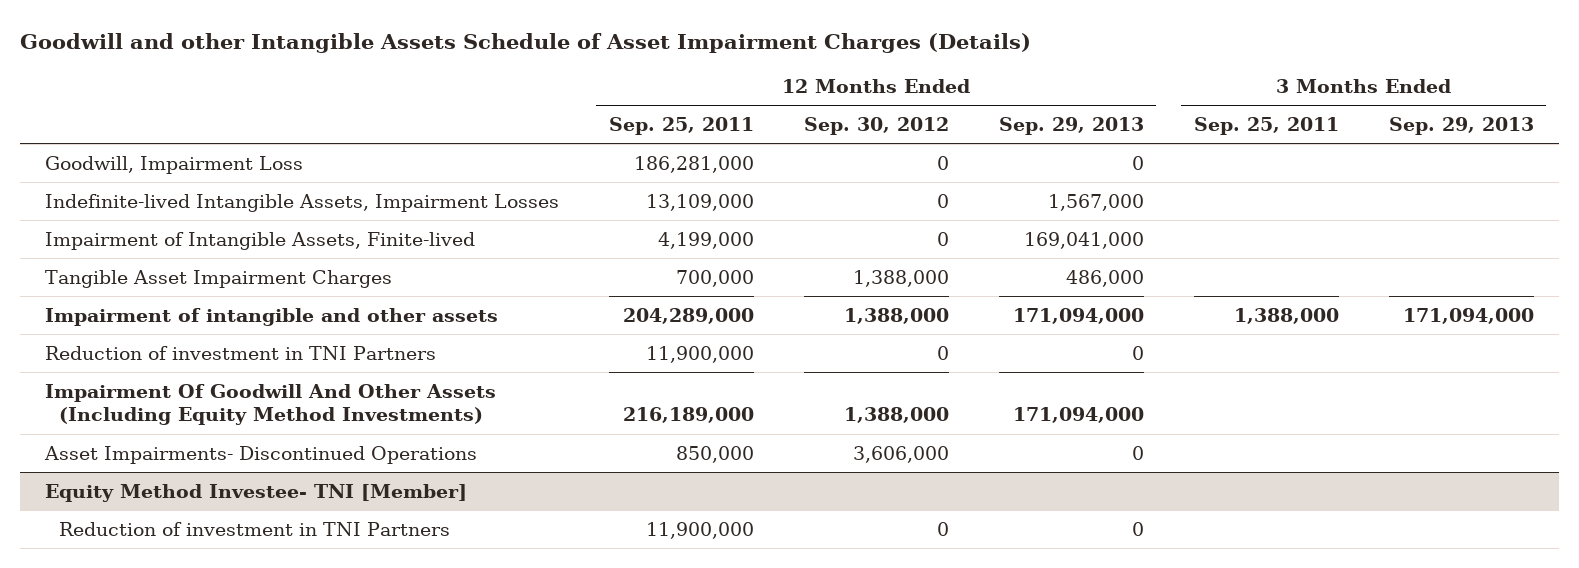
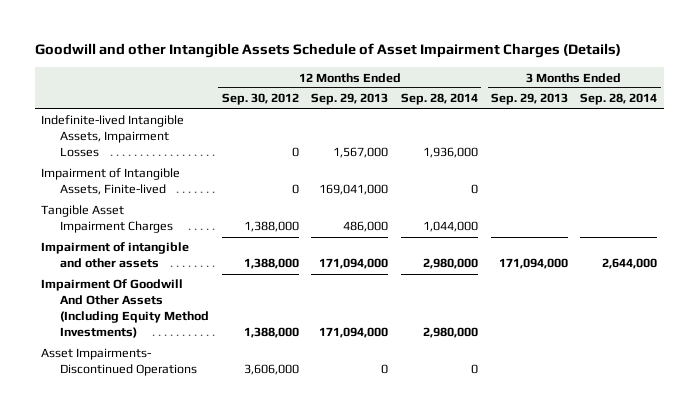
- | 12 Months Ended Sep. 25, 2011 | 12 Months Ended Sep. 30, 2012 | 12 Months Ended Sep. 29, 2013 | 3 Months Ended Sep. 25, 2011 | 3 Months Ended Sep. 29, 2013
+ | 12 Months Ended Sep. 30, 2012 | 12 Months Ended Sep. 29, 2013 | 12 Months Ended Sep. 28, 2014 | 3 Months Ended Sep. 29, 2013 | 3 Months Ended Sep. 28, 2014
- Goodwill, Impairment Loss | 186,281,000 | 0 | 0 | |
- Reduction of investment in TNI Partners | 11,900,000 | 0 | 0 | |
- Equity Method Investee- TNI [Member]
- Reduction of investment in TNI Partners | 11,900,000 | 0 | 0 | |

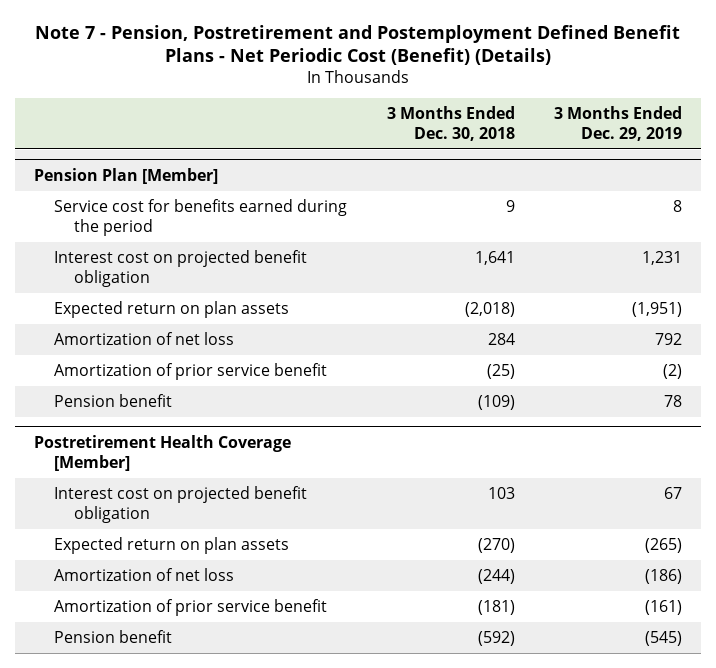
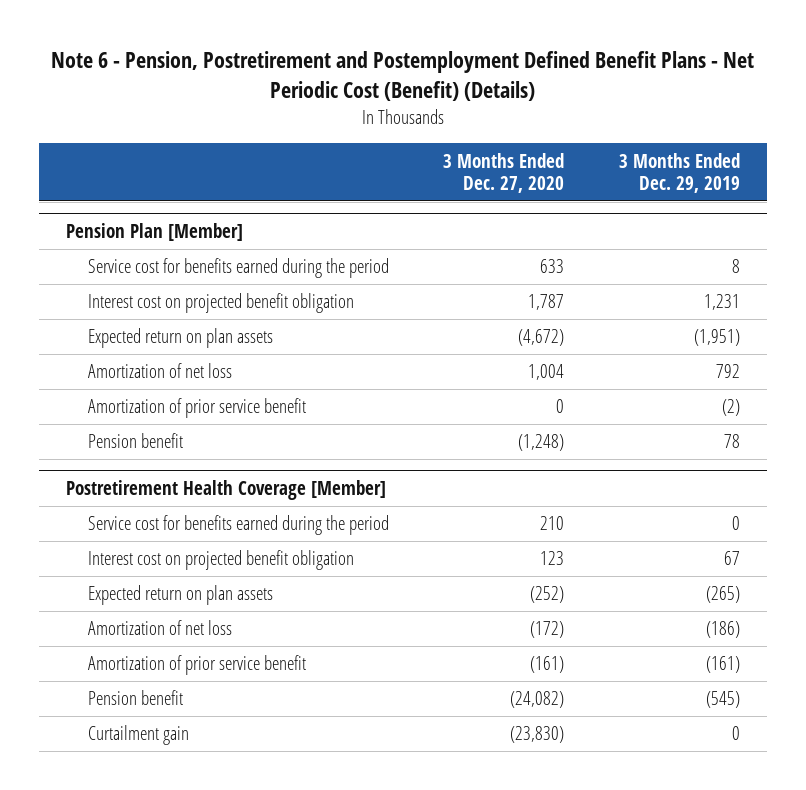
- Note 7 - Pension, Postretirement and Postemployment Defined Benefit Plans - Net Periodic Cost (Benefit) (Details)
+ Note 6 - Pension, Postretirement and Postemployment Defined Benefit Plans - Net Periodic Cost (Benefit) (Details)
- | 3 Months Ended Dec. 30, 2018 | 3 Months Ended Dec. 29, 2019
+ | 3 Months Ended Dec. 27, 2020 | 3 Months Ended Dec. 29, 2019
@ Postretirement Health Coverage [Member]
+ Service cost for benefits earned during the period | 210 | 0
+ Curtailment gain | (23,830) | 0

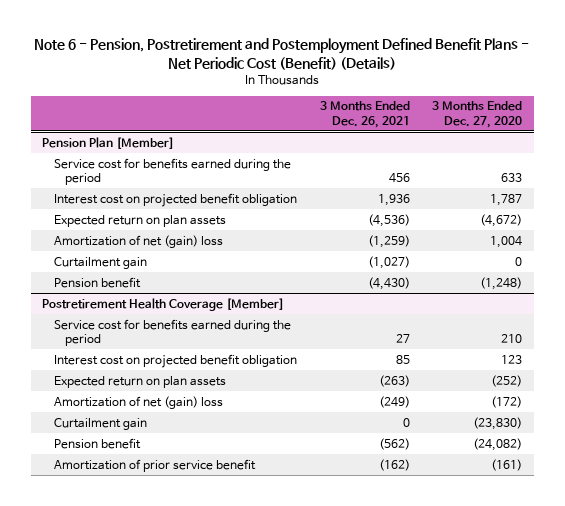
- | 3 Months Ended Dec. 27, 2020 | 3 Months Ended Dec. 29, 2019
+ | 3 Months Ended Dec. 26, 2021 | 3 Months Ended Dec. 27, 2020
@ Pension Plan [Member]
- Amortization of net loss | 1,004 | 792
- Amortization of prior service benefit | 0 | (2)
+ Amortization of net (gain) loss | (1,259) | 1,004
+ Curtailment gain | (1,027) | 0
@ Postretirement Health Coverage [Member]
- Amortization of net loss | (172) | (186)
+ Amortization of net (gain) loss | (249) | (172)
moved down: Pension benefit | (562) | (24,082)
moved down: Amortization of prior service benefit | (162) | (161)

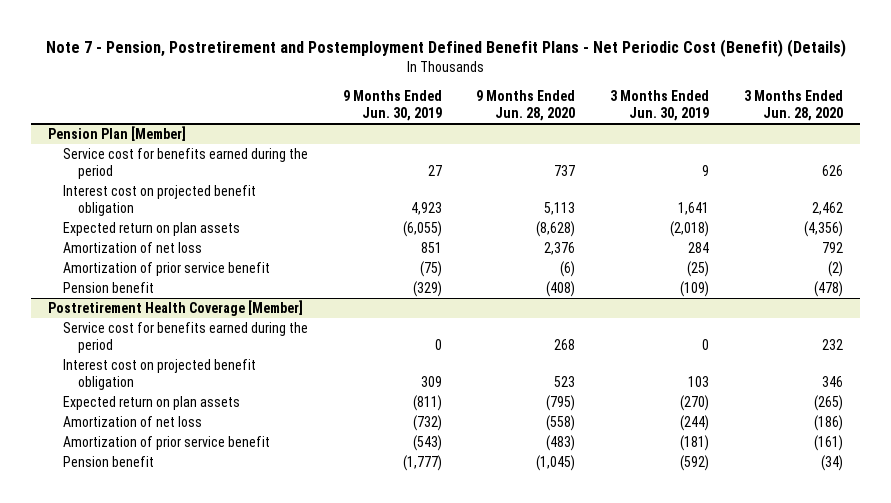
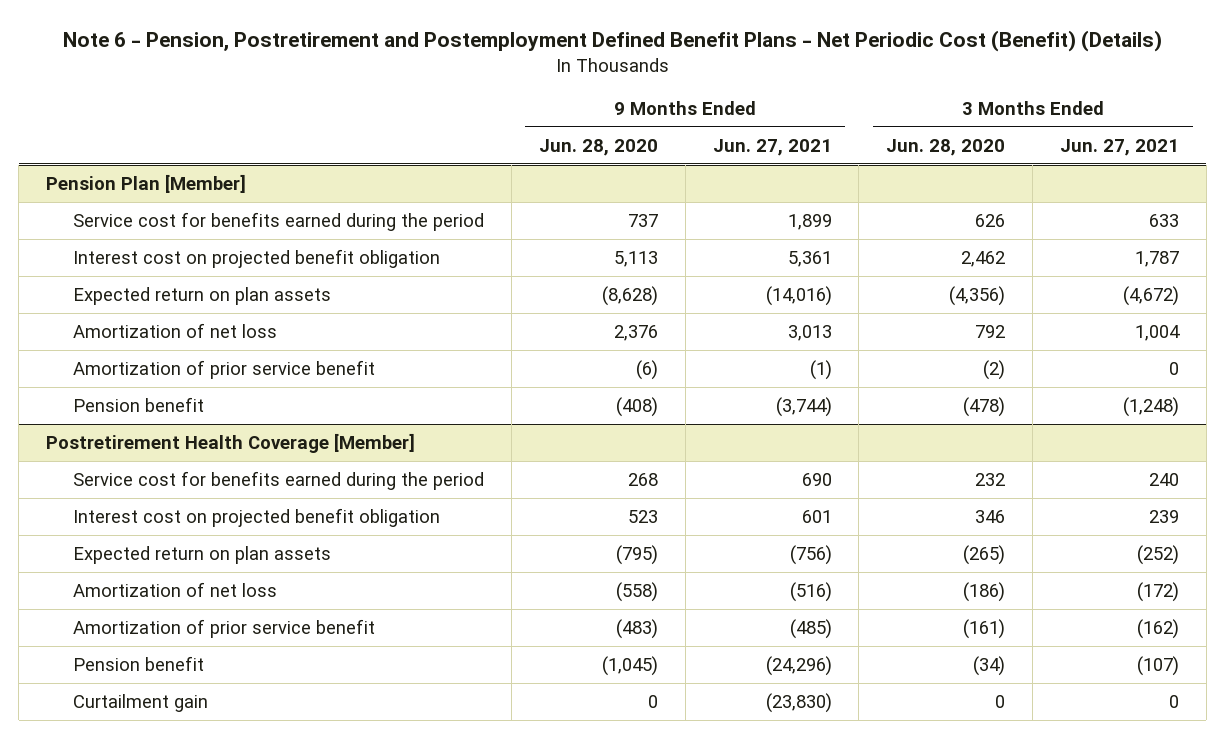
- Note 7 - Pension, Postretirement and Postemployment Defined Benefit Plans - Net Periodic Cost (Benefit) (Details)
+ Note 6 - Pension, Postretirement and Postemployment Defined Benefit Plans - Net Periodic Cost (Benefit) (Details)
- | 9 Months Ended Jun. 30, 2019 | 9 Months Ended Jun. 28, 2020 | 3 Months Ended Jun. 30, 2019 | 3 Months Ended Jun. 28, 2020
+ | 9 Months Ended Jun. 28, 2020 | 9 Months Ended Jun. 27, 2021 | 3 Months Ended Jun. 28, 2020 | 3 Months Ended Jun. 27, 2021
@ Postretirement Health Coverage [Member]
+ Curtailment gain | 0 | (23,830) | 0 | 0

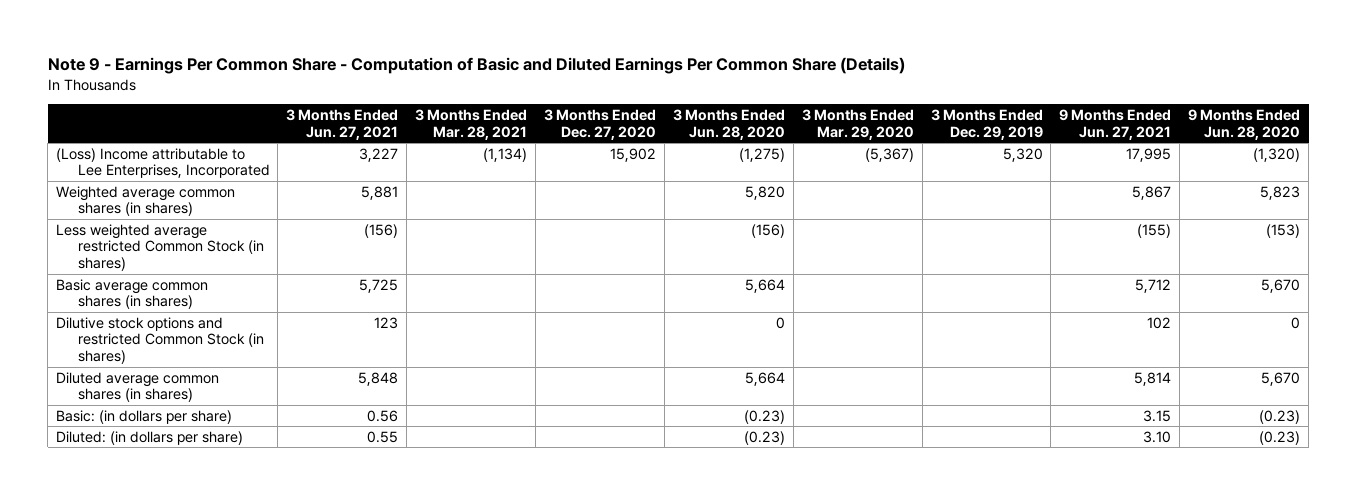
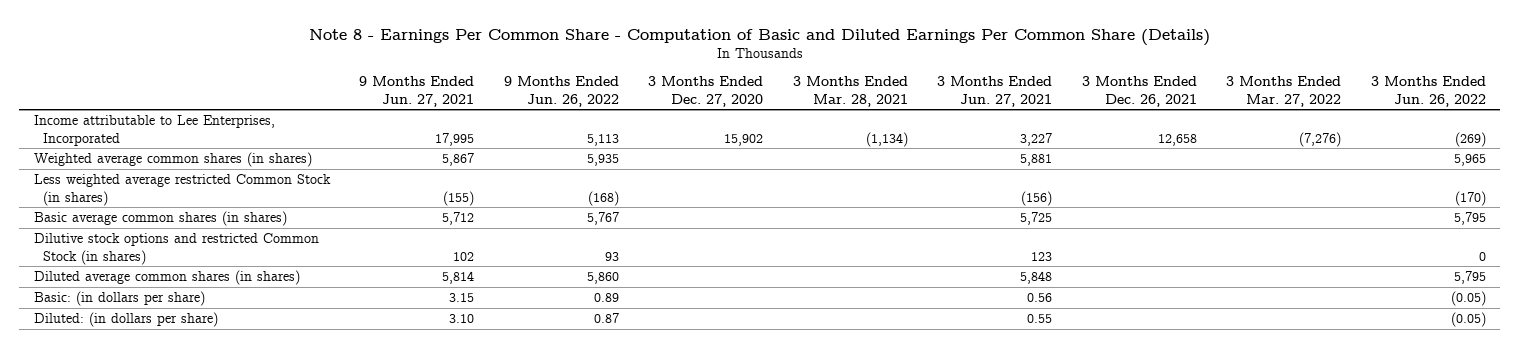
- Note 9 - Earnings Per Common Share - Computation of Basic and Diluted Earnings Per Common Share (Details)
+ Note 8 - Earnings Per Common Share - Computation of Basic and Diluted Earnings Per Common Share (Details)
- | 3 Months Ended Jun. 27, 2021 | 3 Months Ended Mar. 28, 2021 | 3 Months Ended Dec. 27, 2020 | 3 Months Ended Jun. 28, 2020 | 3 Months Ended Mar. 29, 2020 | 3 Months Ended Dec. 29, 2019 | 9 Months Ended Jun. 27, 2021 | 9 Months Ended Jun. 28, 2020
+ | 9 Months Ended Jun. 27, 2021 | 9 Months Ended Jun. 26, 2022 | 3 Months Ended Dec. 27, 2020 | 3 Months Ended Mar. 28, 2021 | 3 Months Ended Jun. 27, 2021 | 3 Months Ended Dec. 26, 2021 | 3 Months Ended Mar. 27, 2022 | 3 Months Ended Jun. 26, 2022
- (Loss) Income attributable to Lee Enterprises, Incorporated | 3,227 | (1,134) | 15,902 | (1,275) | (5,367) | 5,320 | 17,995 | (1,320)
+ Income attributable to Lee Enterprises, Incorporated | 17,995 | 5,113 | 15,902 | (1,134) | 3,227 | 12,658 | (7,276) | (269)

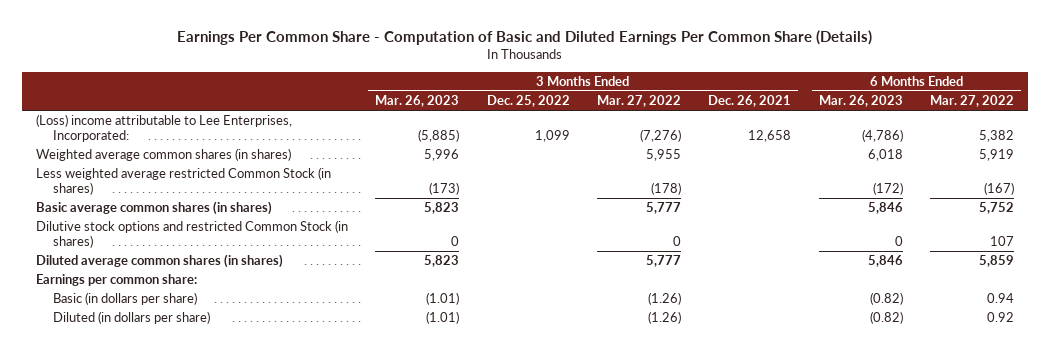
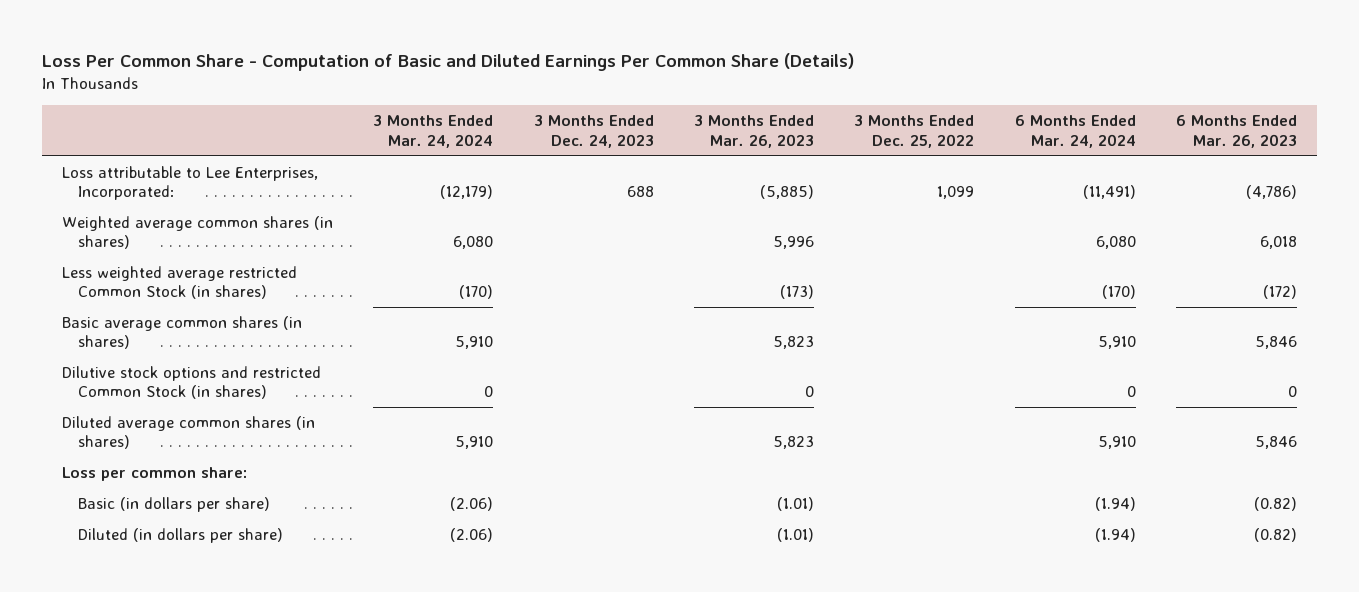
- Earnings Per Common Share - Computation of Basic and Diluted Earnings Per Common Share (Details)
+ Loss Per Common Share - Computation of Basic and Diluted Earnings Per Common Share (Details)
- | 3 Months Ended Mar. 26, 2023 | 3 Months Ended Dec. 25, 2022 | 3 Months Ended Mar. 27, 2022 | 3 Months Ended Dec. 26, 2021 | 6 Months Ended Mar. 26, 2023 | 6 Months Ended Mar. 27, 2022
+ | 3 Months Ended Mar. 24, 2024 | 3 Months Ended Dec. 24, 2023 | 3 Months Ended Mar. 26, 2023 | 3 Months Ended Dec. 25, 2022 | 6 Months Ended Mar. 24, 2024 | 6 Months Ended Mar. 26, 2023
- (Loss) income attributable to Lee Enterprises, Incorporated: | (5,885) | 1,099 | (7,276) | 12,658 | (4,786) | 5,382
+ Loss attributable to Lee Enterprises, Incorporated: | (12,179) | 688 | (5,885) | 1,099 | (11,491) | (4,786)
- Earnings per common share:
+ Loss per common share:

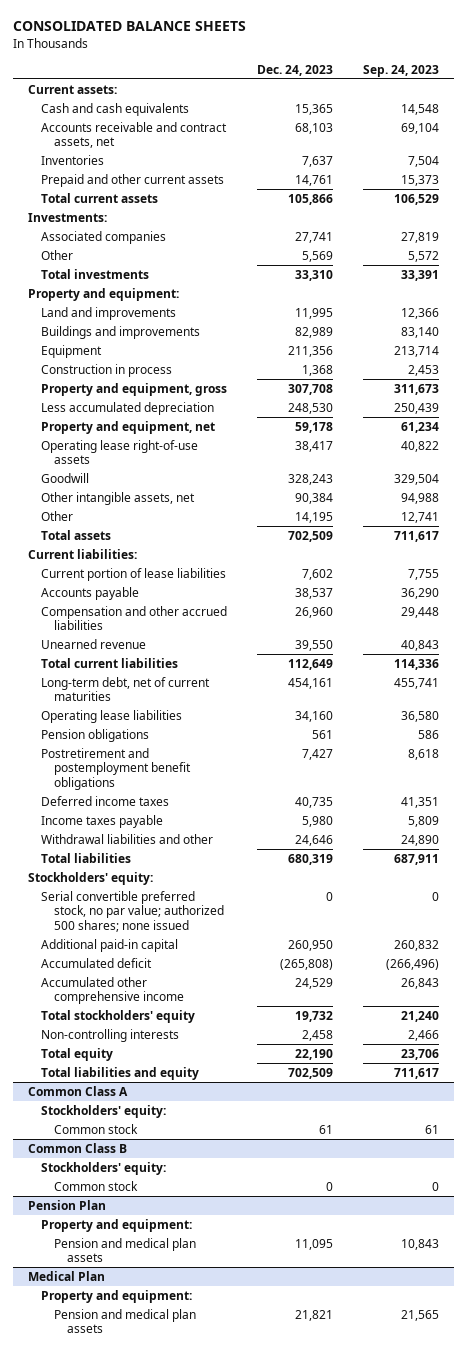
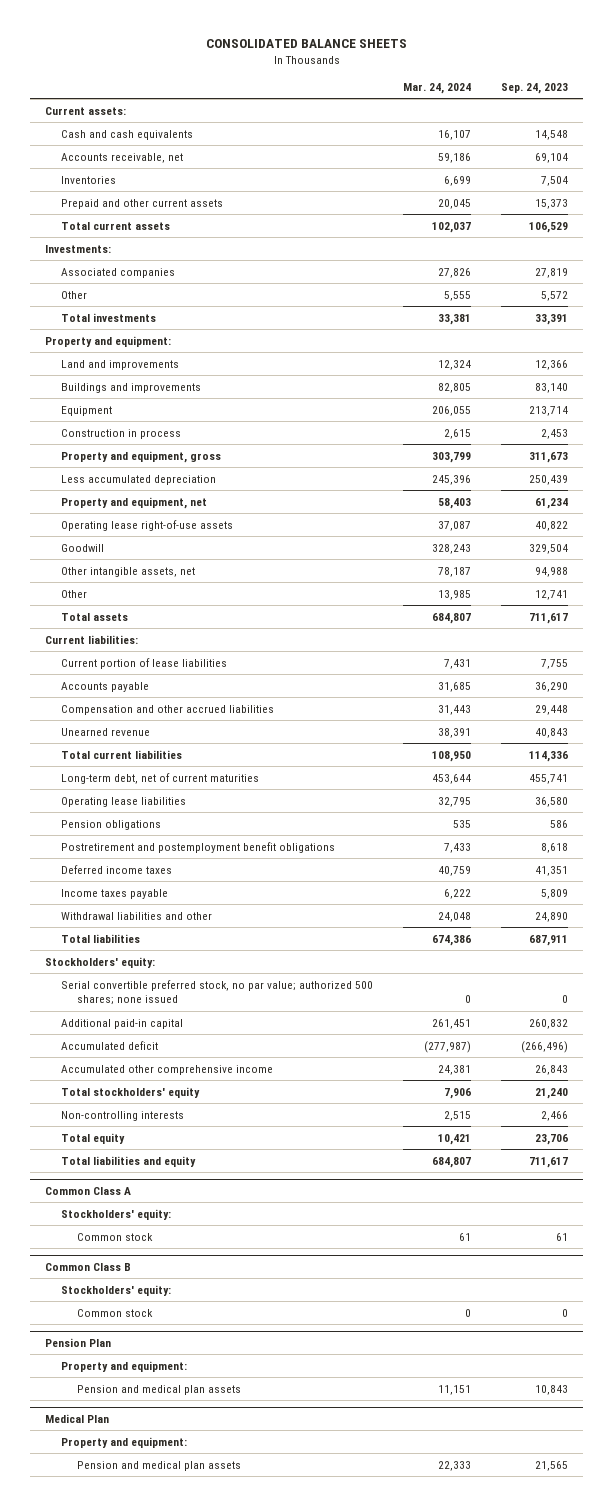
- | Dec. 24, 2023 | Sep. 24, 2023
+ | Mar. 24, 2024 | Sep. 24, 2023
- Accounts receivable and contract assets, net | 68,103 | 69,104
+ Accounts receivable, net | 59,186 | 69,104

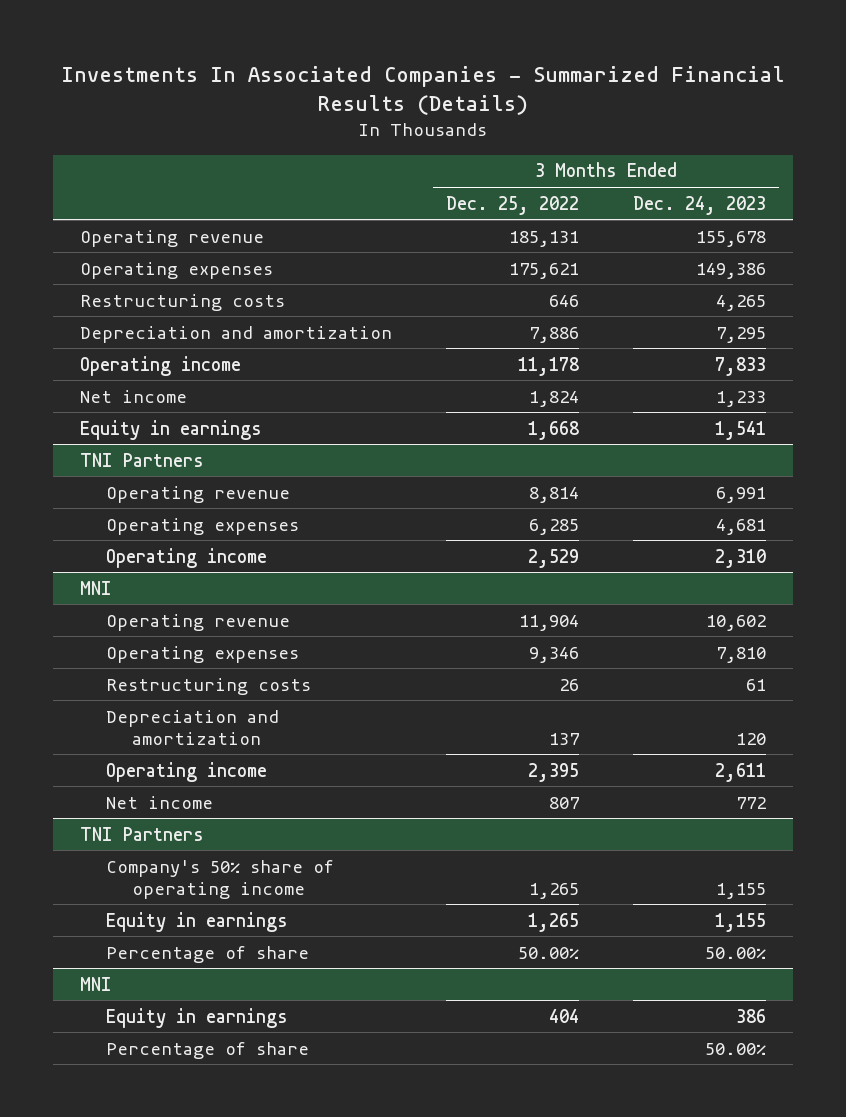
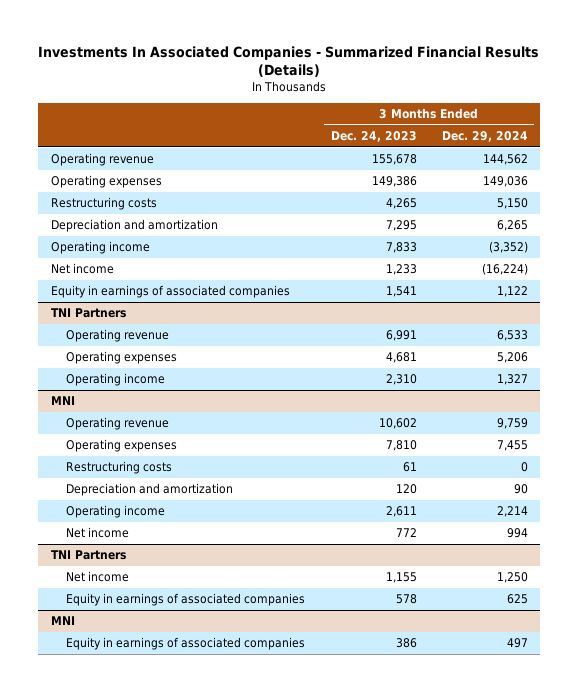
- | 3 Months Ended Dec. 25, 2022 | 3 Months Ended Dec. 24, 2023
+ | 3 Months Ended Dec. 24, 2023 | 3 Months Ended Dec. 29, 2024
- Equity in earnings | 1,668 | 1,541
+ Equity in earnings of associated companies | 1,541 | 1,122
@ TNI Partners
- Company's 50% share of operating income | 1,265 | 1,155
- Equity in earnings | 1,265 | 1,155
- Percentage of share | 50.00% | 50.00%
+ Net income | 1,155 | 1,250
+ Equity in earnings of associated companies | 578 | 625
@ MNI
- Equity in earnings | 404 | 386
- Percentage of share | | 50.00%
+ Equity in earnings of associated companies | 386 | 497

